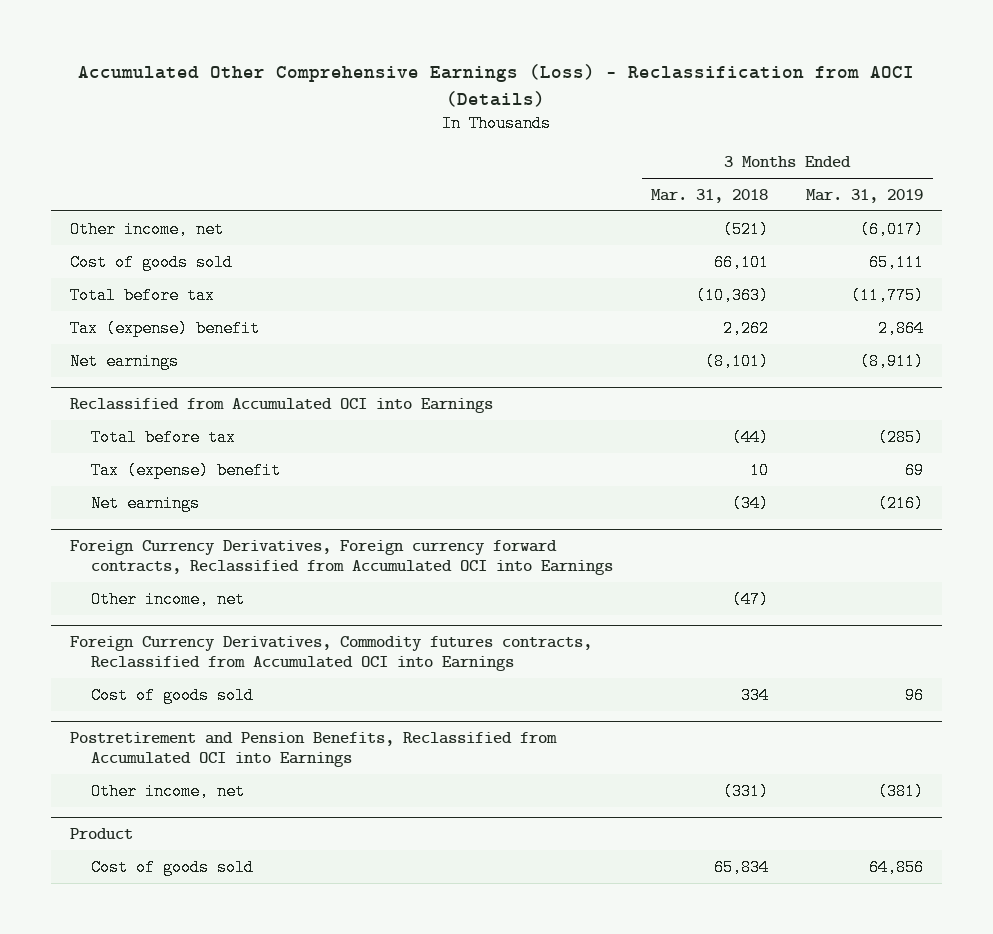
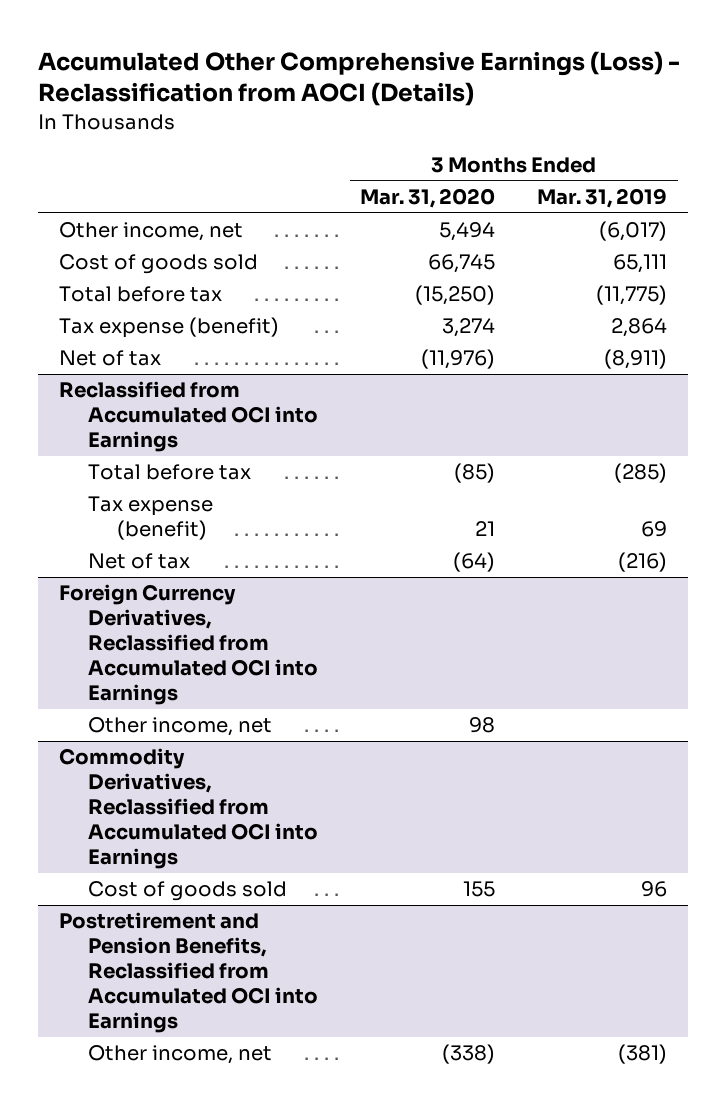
- | 3 Months Ended Mar. 31, 2018 | 3 Months Ended Mar. 31, 2019
+ | 3 Months Ended Mar. 31, 2020 | 3 Months Ended Mar. 31, 2019
- Tax (expense) benefit | 2,262 | 2,864
- Net earnings | (8,101) | (8,911)
+ Tax expense (benefit) | 3,274 | 2,864
+ Net of tax | (11,976) | (8,911)
@ Reclassified from Accumulated OCI into Earnings
- Tax (expense) benefit | 10 | 69
- Net earnings | (34) | (216)
- Foreign Currency Derivatives, Foreign currency forward contracts, Reclassified from Accumulated OCI into Earnings
@ Reclassified from Accumulated OCI into Earnings
+ Tax expense (benefit) | 21 | 69
+ Net of tax | (64) | (216)
+ Foreign Currency Derivatives, Reclassified from Accumulated OCI into Earnings
- Foreign Currency Derivatives, Commodity futures contracts, Reclassified from Accumulated OCI into Earnings
+ Commodity Derivatives, Reclassified from Accumulated OCI into Earnings
- Product
- Cost of goods sold | 65,834 | 64,856

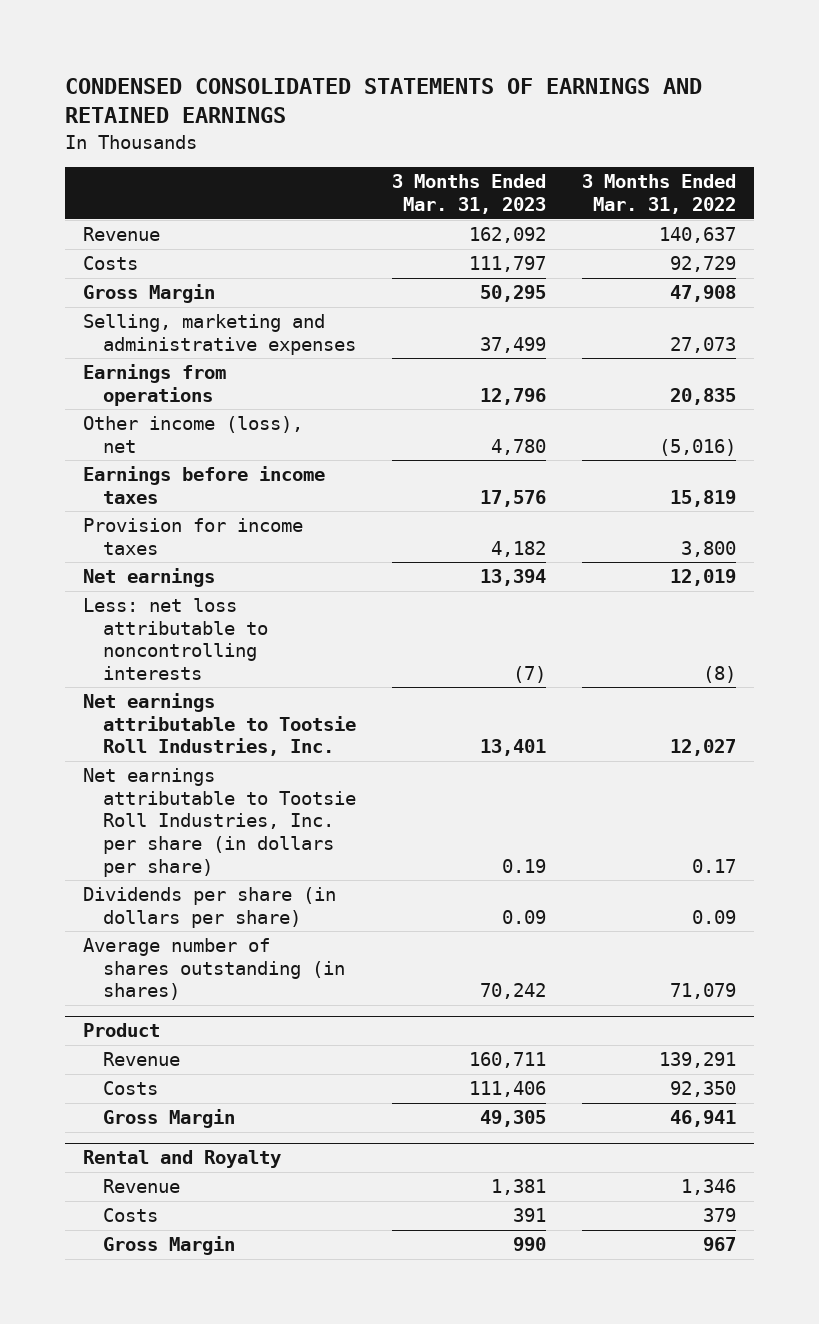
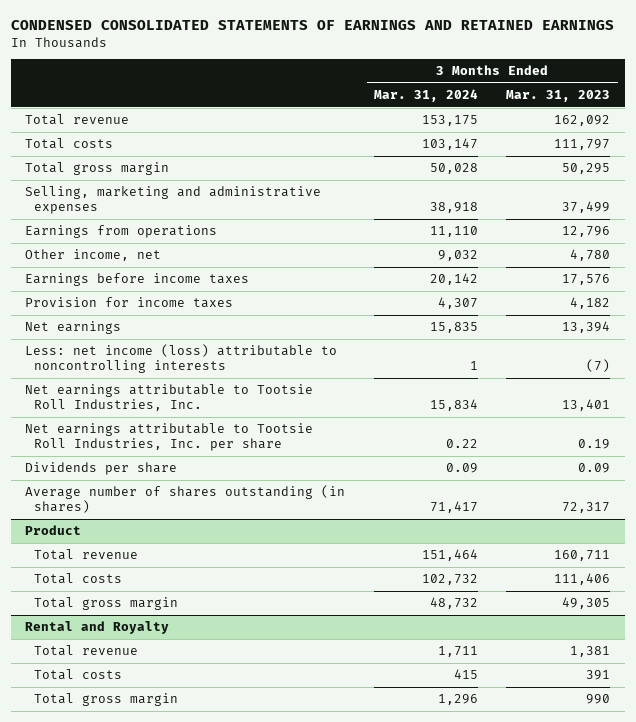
- | 3 Months Ended Mar. 31, 2023 | 3 Months Ended Mar. 31, 2022
+ | 3 Months Ended Mar. 31, 2024 | 3 Months Ended Mar. 31, 2023
- Revenue | 162,092 | 140,637
- Costs | 111,797 | 92,729
- Gross Margin | 50,295 | 47,908
+ Total revenue | 153,175 | 162,092
+ Total costs | 103,147 | 111,797
+ Total gross margin | 50,028 | 50,295
- Other income (loss), net | 4,780 | (5,016)
+ Other income, net | 9,032 | 4,780
- Less: net loss attributable to noncontrolling interests | (7) | (8)
+ Less: net income (loss) attributable to noncontrolling interests | 1 | (7)
- Net earnings attributable to Tootsie Roll Industries, Inc. per share (in dollars per share) | 0.19 | 0.17
- Dividends per share (in dollars per share) | 0.09 | 0.09
- Average number of shares outstanding (in shares) | 70,242 | 71,079
+ Net earnings attributable to Tootsie Roll Industries, Inc. per share | 0.22 | 0.19
+ Dividends per share | 0.09 | 0.09
+ Average number of shares outstanding (in shares) | 71,417 | 72,317
@ Product
- Revenue | 160,711 | 139,291
- Costs | 111,406 | 92,350
- Gross Margin | 49,305 | 46,941
+ Total revenue | 151,464 | 160,711
+ Total costs | 102,732 | 111,406
+ Total gross margin | 48,732 | 49,305
@ Rental and Royalty
- Revenue | 1,381 | 1,346
- Costs | 391 | 379
- Gross Margin | 990 | 967
+ Total revenue | 1,711 | 1,381
+ Total costs | 415 | 391
+ Total gross margin | 1,296 | 990

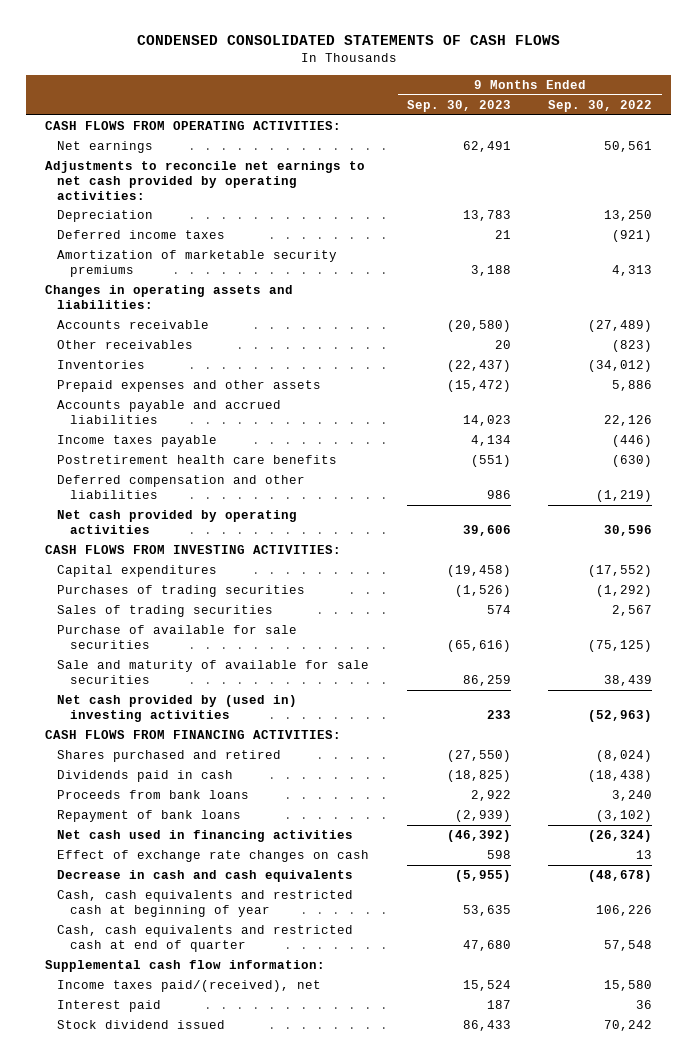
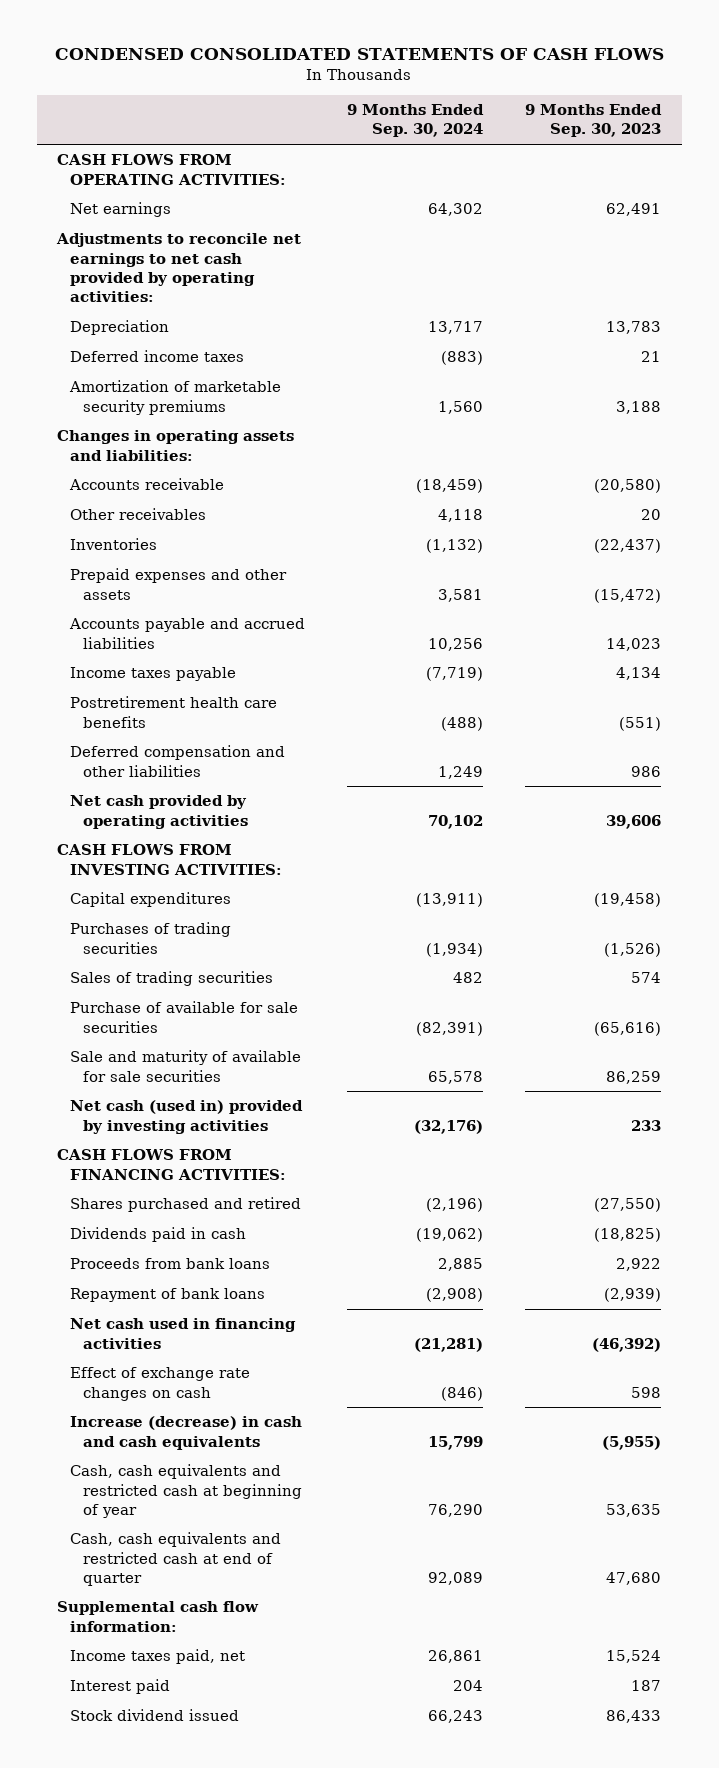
- | 9 Months Ended Sep. 30, 2023 | 9 Months Ended Sep. 30, 2022
+ | 9 Months Ended Sep. 30, 2024 | 9 Months Ended Sep. 30, 2023
- Net cash provided by (used in) investing activities | 233 | (52,963)
+ Net cash (used in) provided by investing activities | (32,176) | 233
- Decrease in cash and cash equivalents | (5,955) | (48,678)
+ Increase (decrease) in cash and cash equivalents | 15,799 | (5,955)
- Income taxes paid/(received), net | 15,524 | 15,580
+ Income taxes paid, net | 26,861 | 15,524

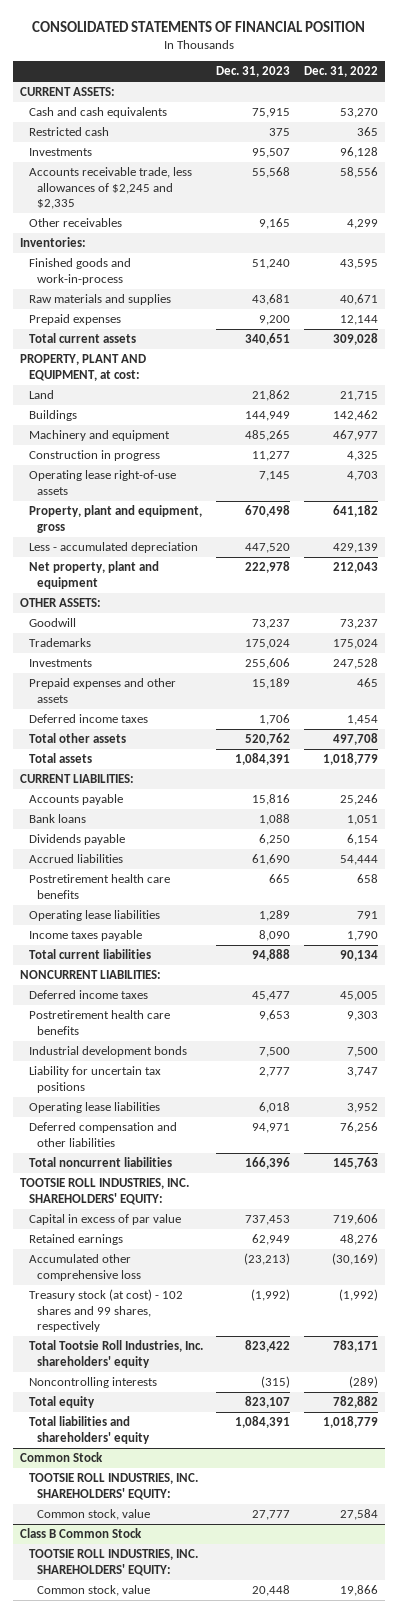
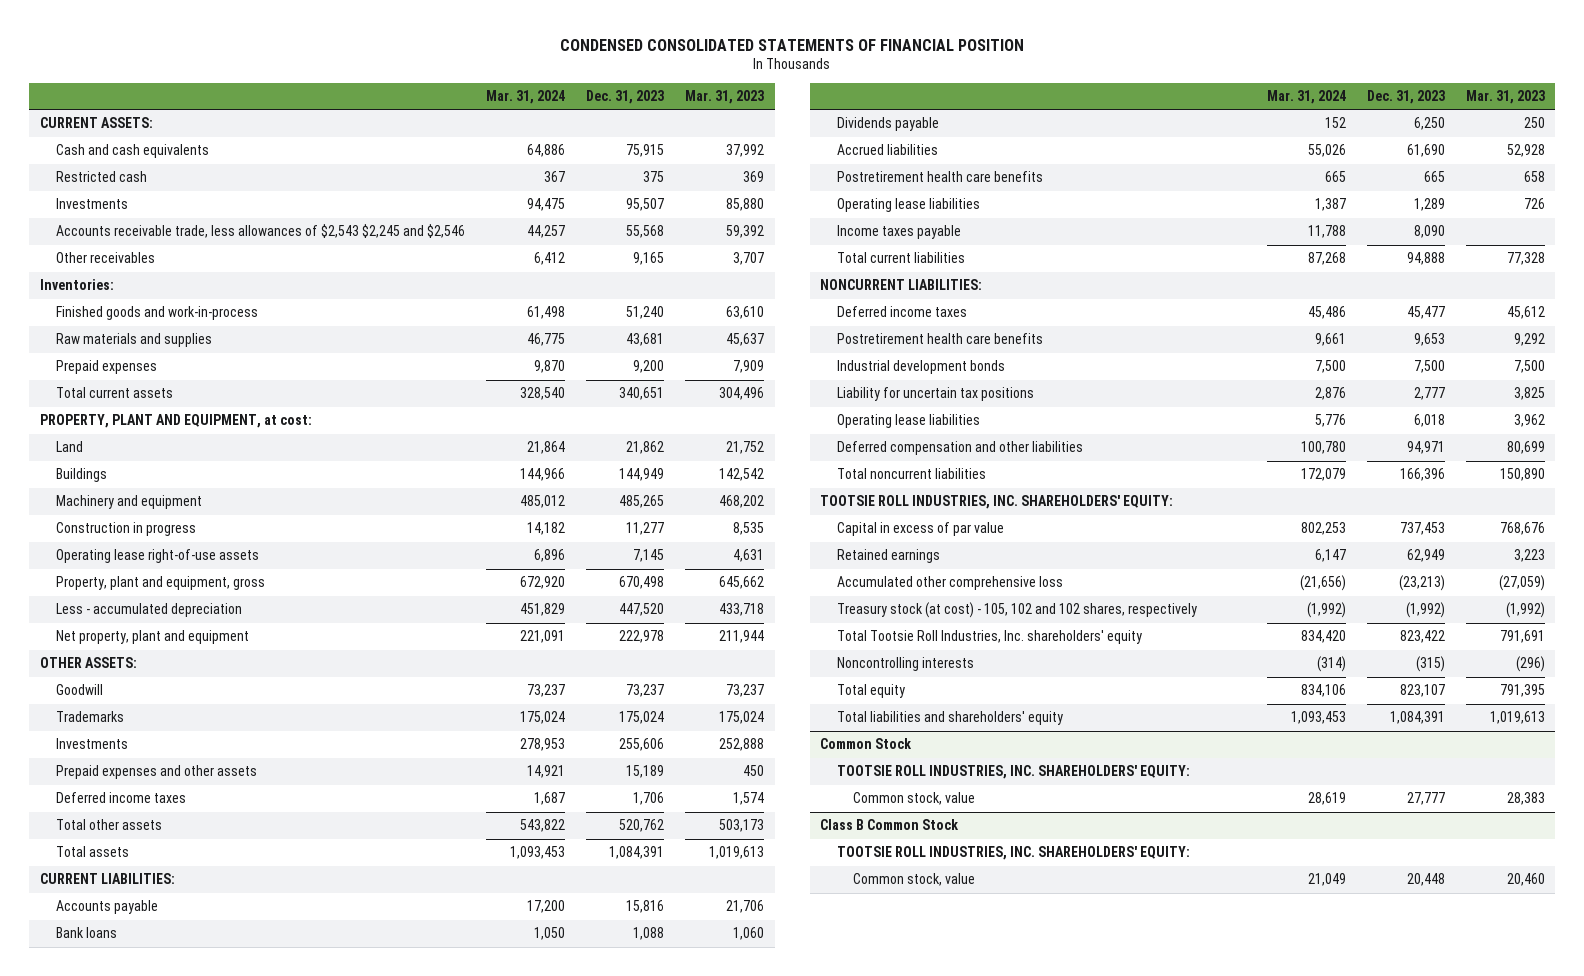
- CONSOLIDATED STATEMENTS OF FINANCIAL POSITION
+ CONDENSED CONSOLIDATED STATEMENTS OF FINANCIAL POSITION
- | Dec. 31, 2023 | Dec. 31, 2022
+ | Mar. 31, 2024 | Dec. 31, 2023 | Mar. 31, 2023
- Accounts receivable trade, less allowances of $2,245 and $2,335 | 55,568 | 58,556
+ Accounts receivable trade, less allowances of $2,543 $2,245 and $2,546 | 44,257 | 55,568 | 59,392
- Treasury stock (at cost) - 102 shares and 99 shares, respectively | (1,992) | (1,992)
+ Treasury stock (at cost) - 105, 102 and 102 shares, respectively | (1,992) | (1,992) | (1,992)

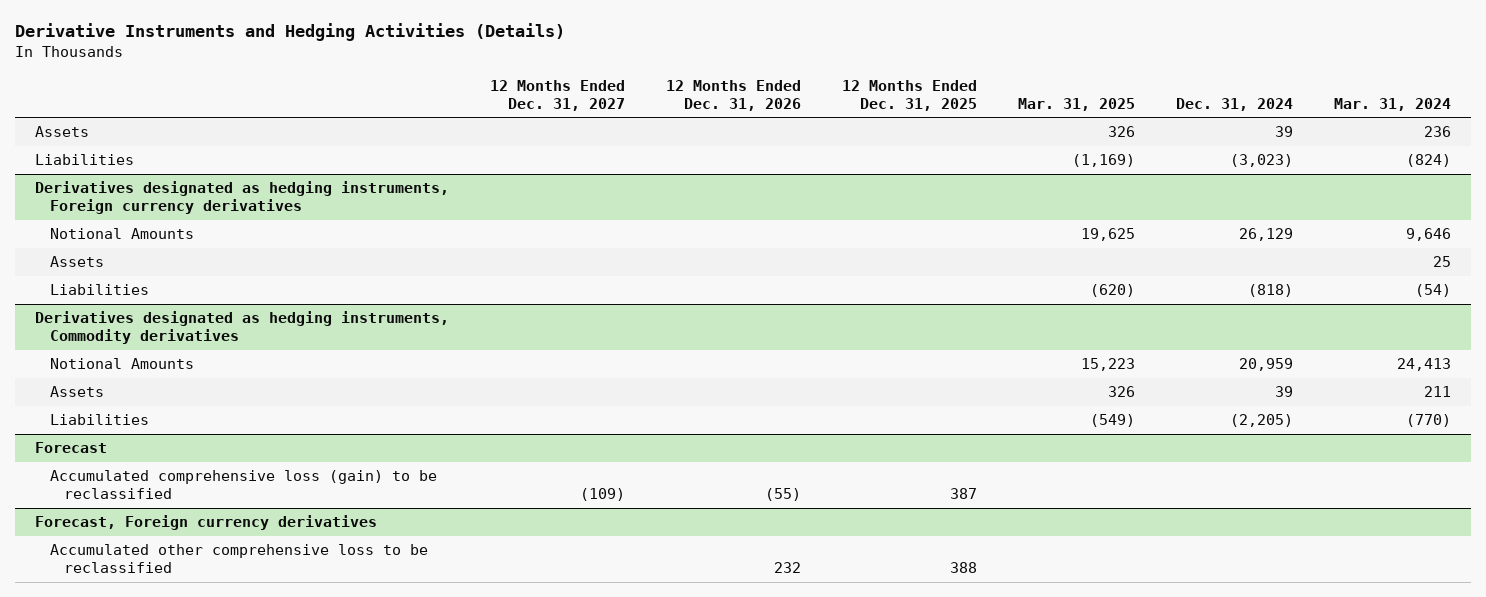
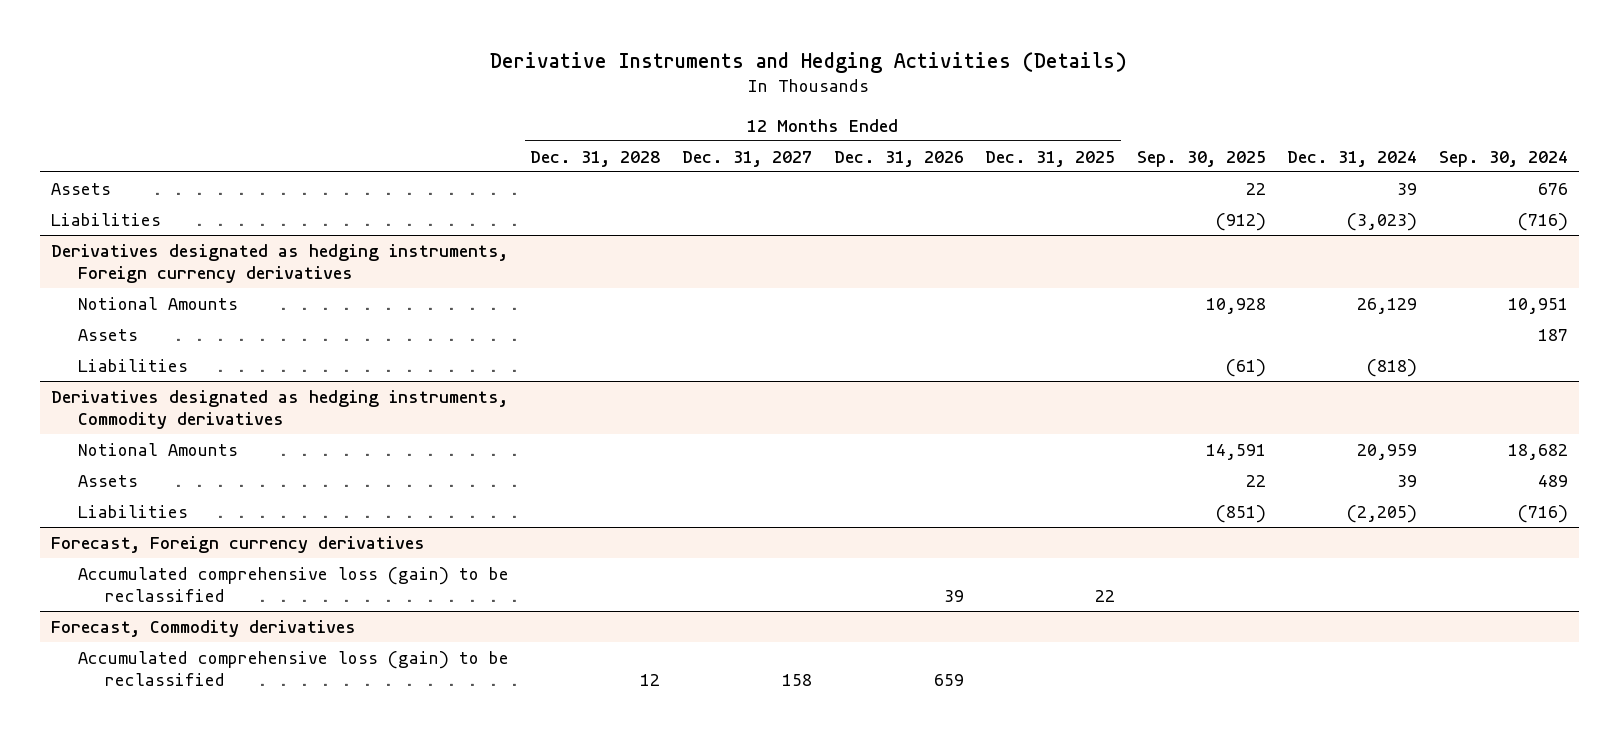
- | 12 Months Ended Dec. 31, 2027 | 12 Months Ended Dec. 31, 2026 | 12 Months Ended Dec. 31, 2025 | Mar. 31, 2025 | Dec. 31, 2024 | Mar. 31, 2024
+ | 12 Months Ended Dec. 31, 2028 | 12 Months Ended Dec. 31, 2027 | 12 Months Ended Dec. 31, 2026 | 12 Months Ended Dec. 31, 2025 | Sep. 30, 2025 | Dec. 31, 2024 | Sep. 30, 2024
- Forecast
- Accumulated comprehensive loss (gain) to be reclassified | (109) | (55) | 387 | | |
@ Forecast, Foreign currency derivatives
- Accumulated other comprehensive loss to be reclassified | | 232 | 388 | | |
+ Accumulated comprehensive loss (gain) to be reclassified | | | 39 | 22 | | |
+ Forecast, Commodity derivatives
+ Accumulated comprehensive loss (gain) to be reclassified | 12 | 158 | 659 | | | |

